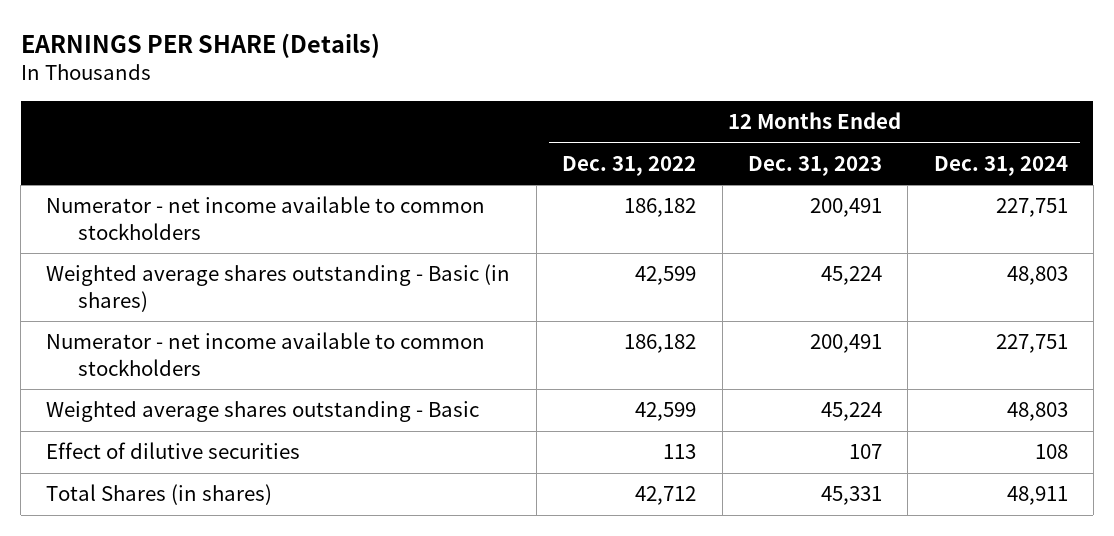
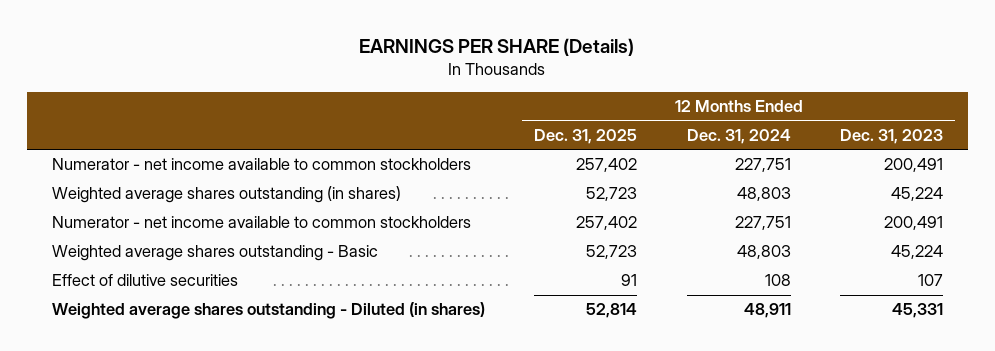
- | 12 Months Ended Dec. 31, 2022 | 12 Months Ended Dec. 31, 2023 | 12 Months Ended Dec. 31, 2024
+ | 12 Months Ended Dec. 31, 2025 | 12 Months Ended Dec. 31, 2024 | 12 Months Ended Dec. 31, 2023
- Weighted average shares outstanding - Basic (in shares) | 42,599 | 45,224 | 48,803
+ Weighted average shares outstanding (in shares) | 52,723 | 48,803 | 45,224
- Total Shares (in shares) | 42,712 | 45,331 | 48,911
+ Weighted average shares outstanding - Diluted (in shares) | 52,814 | 48,911 | 45,331

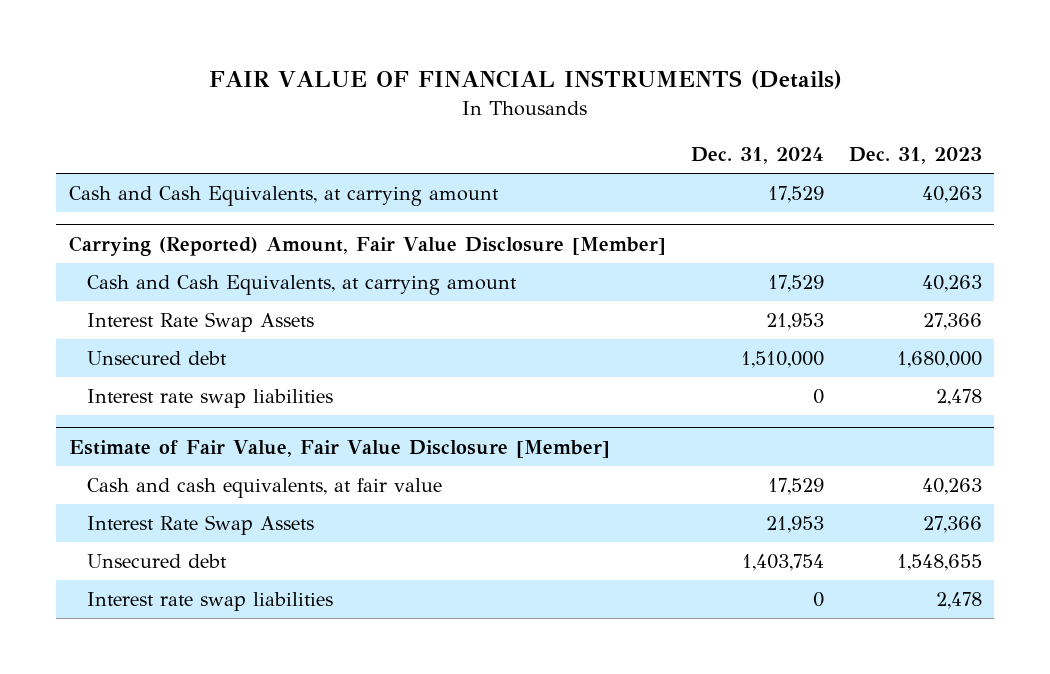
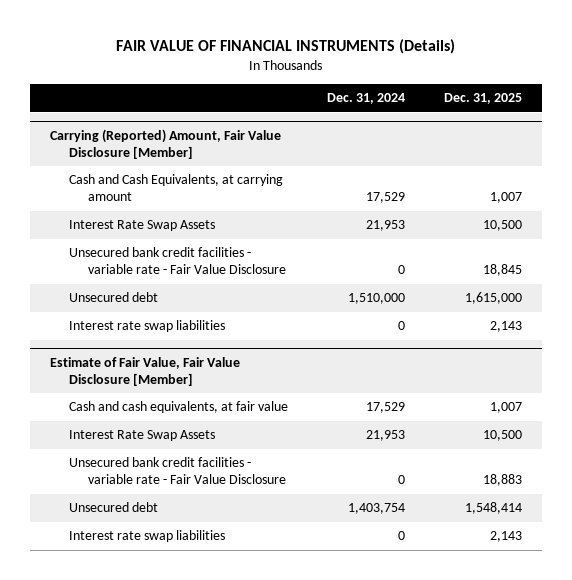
- | Dec. 31, 2024 | Dec. 31, 2023
+ | Dec. 31, 2024 | Dec. 31, 2025
- Cash and Cash Equivalents, at carrying amount | 17,529 | 40,263
@ Carrying (Reported) Amount, Fair Value Disclosure [Member]
+ Unsecured bank credit facilities - variable rate - Fair Value Disclosure | 0 | 18,845
@ Estimate of Fair Value, Fair Value Disclosure [Member]
+ Unsecured bank credit facilities - variable rate - Fair Value Disclosure | 0 | 18,883

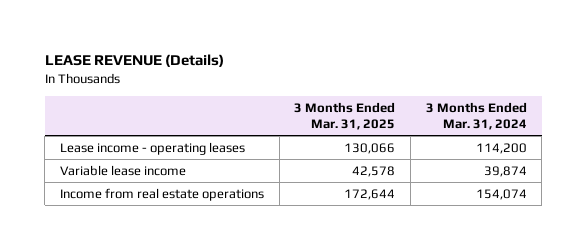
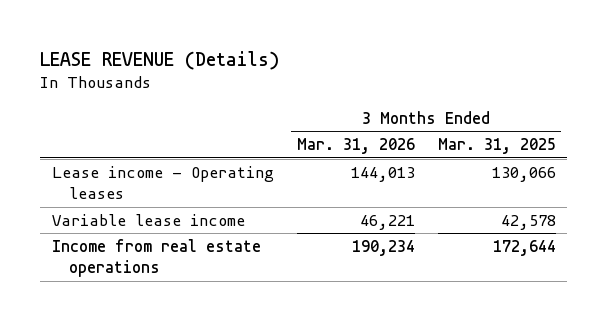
- | 3 Months Ended Mar. 31, 2025 | 3 Months Ended Mar. 31, 2024
+ | 3 Months Ended Mar. 31, 2026 | 3 Months Ended Mar. 31, 2025
- Lease income - operating leases | 130,066 | 114,200
+ Lease income - Operating leases | 144,013 | 130,066

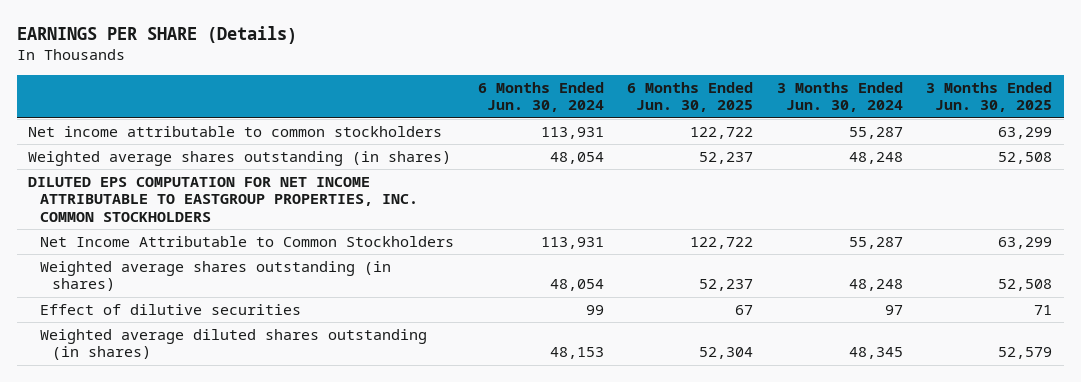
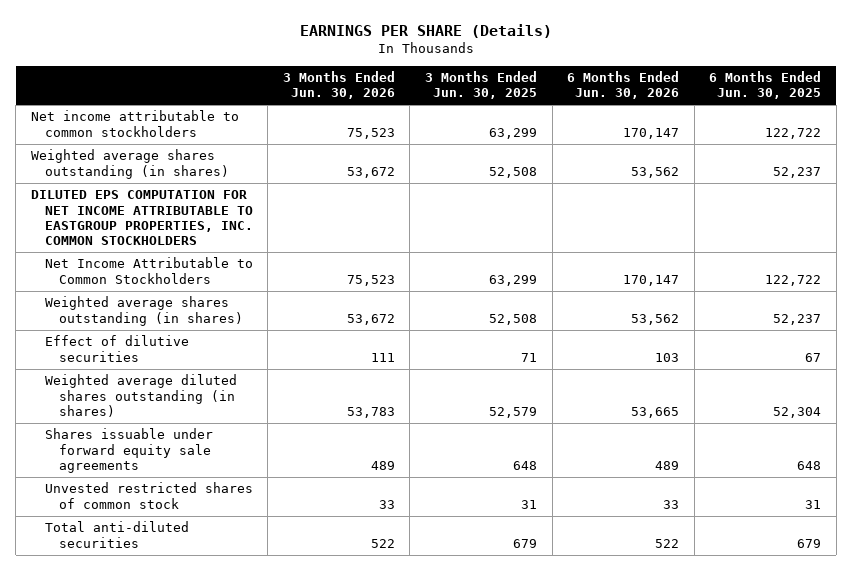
- | 6 Months Ended Jun. 30, 2024 | 6 Months Ended Jun. 30, 2025 | 3 Months Ended Jun. 30, 2024 | 3 Months Ended Jun. 30, 2025
+ | 3 Months Ended Jun. 30, 2026 | 3 Months Ended Jun. 30, 2025 | 6 Months Ended Jun. 30, 2026 | 6 Months Ended Jun. 30, 2025
+ Shares issuable under forward equity sale agreements | 489 | 648 | 489 | 648
+ Unvested restricted shares of common stock | 33 | 31 | 33 | 31
+ Total anti-diluted securities | 522 | 679 | 522 | 679

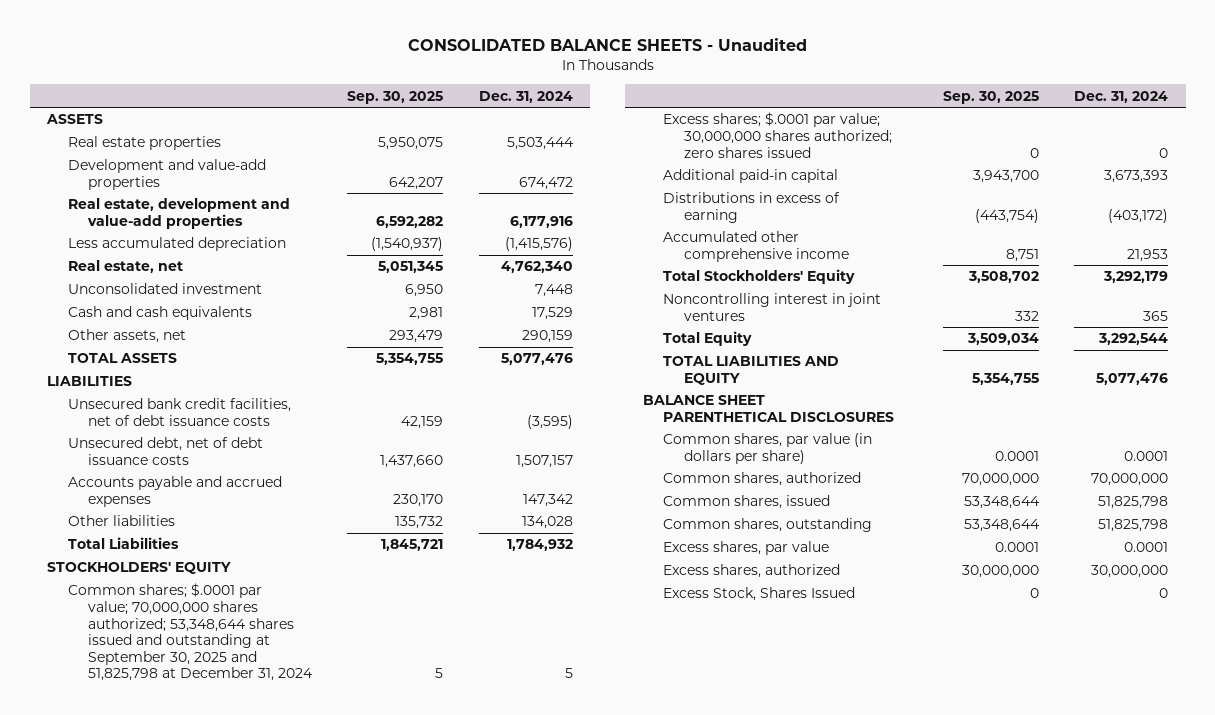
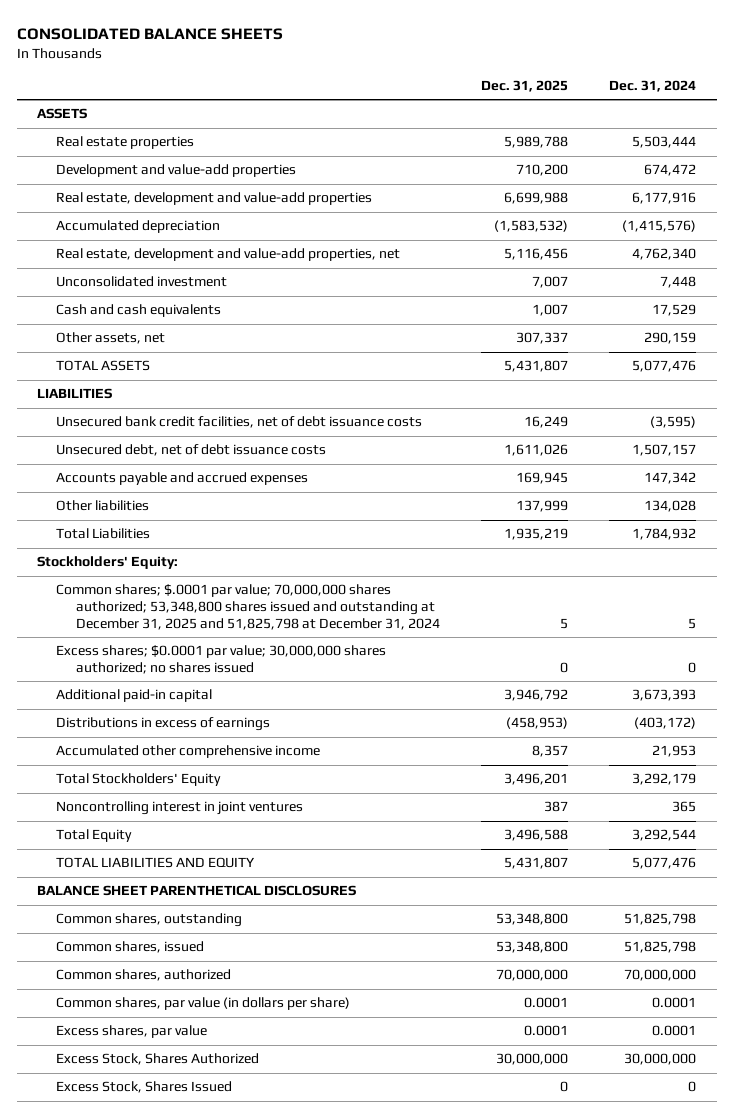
- CONSOLIDATED BALANCE SHEETS - Unaudited
+ CONSOLIDATED BALANCE SHEETS
- | Sep. 30, 2025 | Dec. 31, 2024
+ | Dec. 31, 2025 | Dec. 31, 2024
- Less accumulated depreciation | (1,540,937) | (1,415,576)
- Real estate, net | 5,051,345 | 4,762,340
+ Accumulated depreciation | (1,583,532) | (1,415,576)
+ Real estate, development and value-add properties, net | 5,116,456 | 4,762,340
- STOCKHOLDERS' EQUITY
- Common shares; $.0001 par value; 70,000,000 shares authorized; 53,348,644 shares issued and outstanding at September 30, 2025 and 51,825,798 at December 31, 2024 | 5 | 5
- Excess shares; $.0001 par value; 30,000,000 shares authorized; zero shares issued | 0 | 0
+ Stockholders' Equity:
+ Common shares; $.0001 par value; 70,000,000 shares authorized; 53,348,800 shares issued and outstanding at December 31, 2025 and 51,825,798 at December 31, 2024 | 5 | 5
+ Excess shares; $0.0001 par value; 30,000,000 shares authorized; no shares issued | 0 | 0
- Distributions in excess of earning | (443,754) | (403,172)
+ Distributions in excess of earnings | (458,953) | (403,172)
moved down: Common shares, issued | 53,348,800 | 51,825,798
moved down: Common shares, authorized | 70,000,000 | 70,000,000
moved down: Common shares, par value (in dollars per share) | 0.0001 | 0.0001
- Excess shares, authorized | 30,000,000 | 30,000,000
+ Excess Stock, Shares Authorized | 30,000,000 | 30,000,000

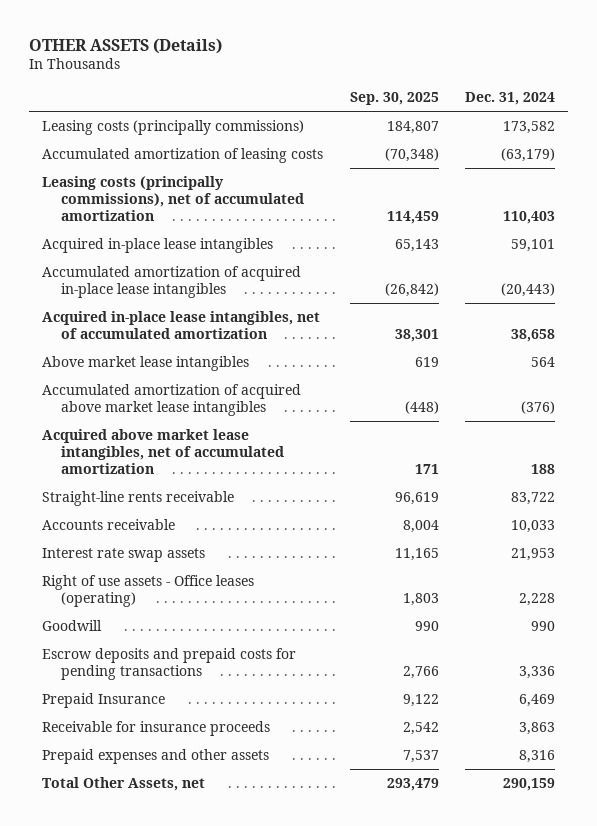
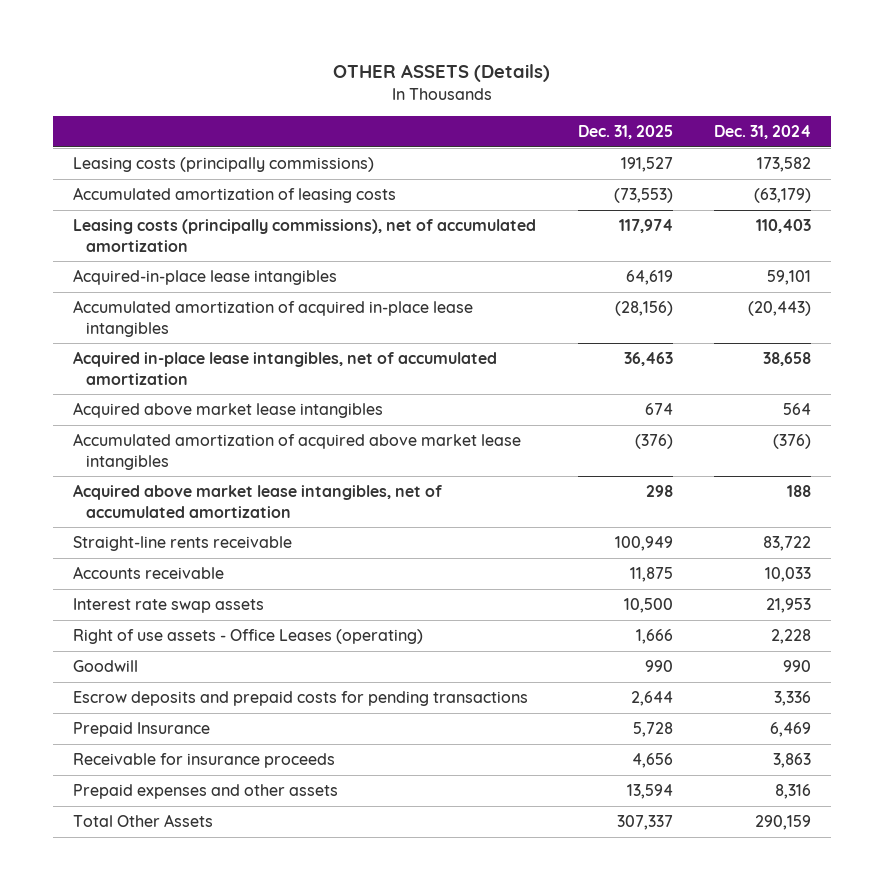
- | Sep. 30, 2025 | Dec. 31, 2024
+ | Dec. 31, 2025 | Dec. 31, 2024
- Acquired in-place lease intangibles | 65,143 | 59,101
+ Acquired-in-place lease intangibles | 64,619 | 59,101
- Above market lease intangibles | 619 | 564
+ Acquired above market lease intangibles | 674 | 564
- Right of use assets - Office leases (operating) | 1,803 | 2,228
+ Right of use assets - Office Leases (operating) | 1,666 | 2,228
- Total Other Assets, net | 293,479 | 290,159
+ Total Other Assets | 307,337 | 290,159

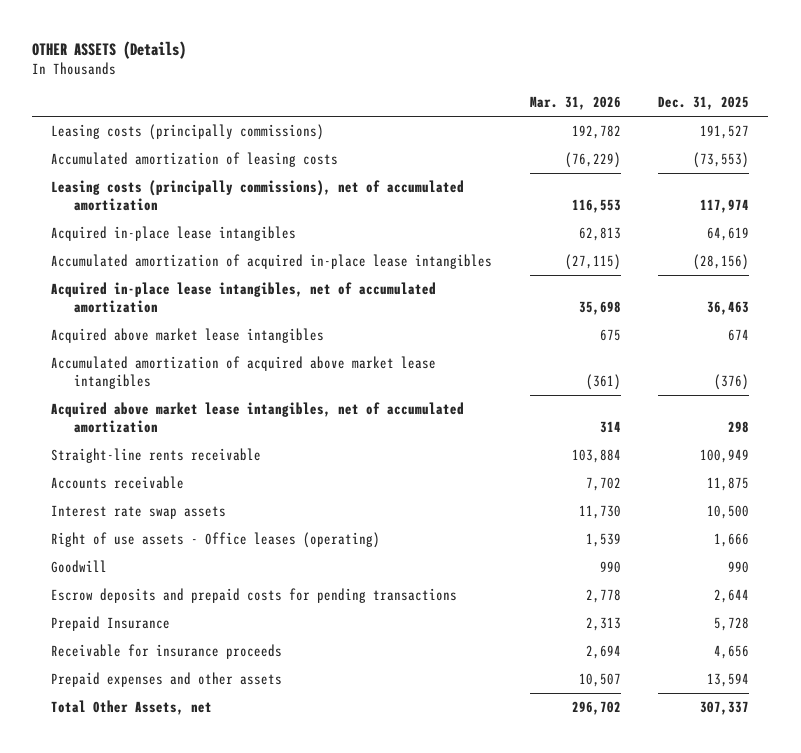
- | Dec. 31, 2025 | Dec. 31, 2024
+ | Mar. 31, 2026 | Dec. 31, 2025
- Acquired-in-place lease intangibles | 64,619 | 59,101
+ Acquired in-place lease intangibles | 62,813 | 64,619
- Right of use assets - Office Leases (operating) | 1,666 | 2,228
+ Right of use assets - Office leases (operating) | 1,539 | 1,666
- Total Other Assets | 307,337 | 290,159
+ Total Other Assets, net | 296,702 | 307,337

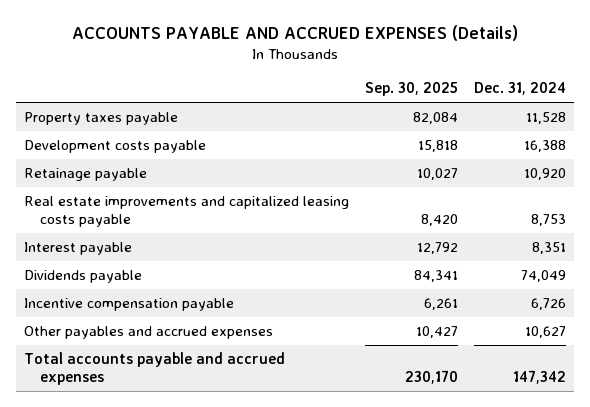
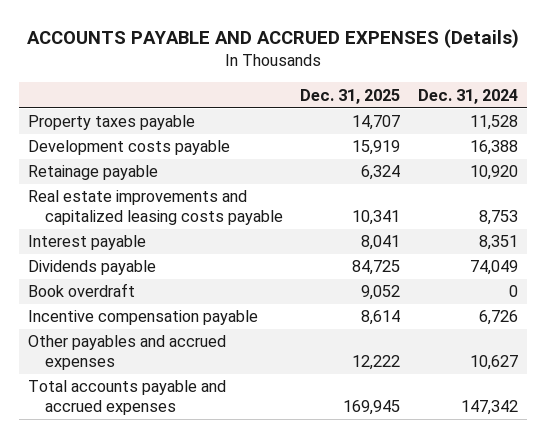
- | Sep. 30, 2025 | Dec. 31, 2024
+ | Dec. 31, 2025 | Dec. 31, 2024
+ Book overdraft | 9,052 | 0

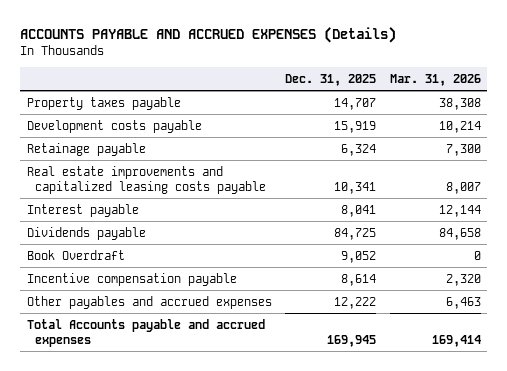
- | Dec. 31, 2025 | Dec. 31, 2024
+ | Dec. 31, 2025 | Mar. 31, 2026
- Book overdraft | 9,052 | 0
+ Book Overdraft | 9,052 | 0
- Total accounts payable and accrued expenses | 169,945 | 147,342
+ Total Accounts payable and accrued expenses | 169,945 | 169,414

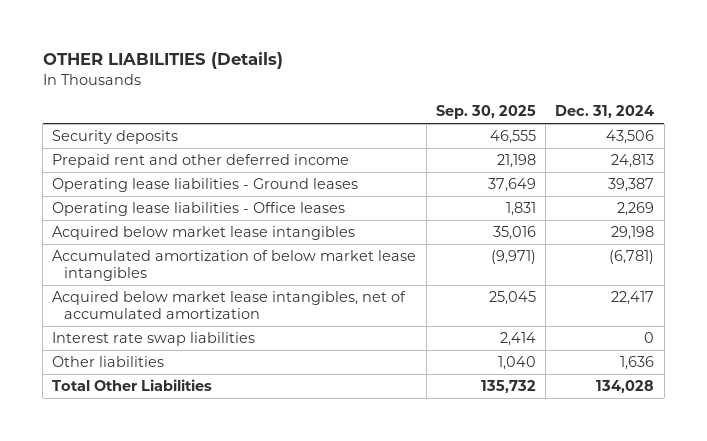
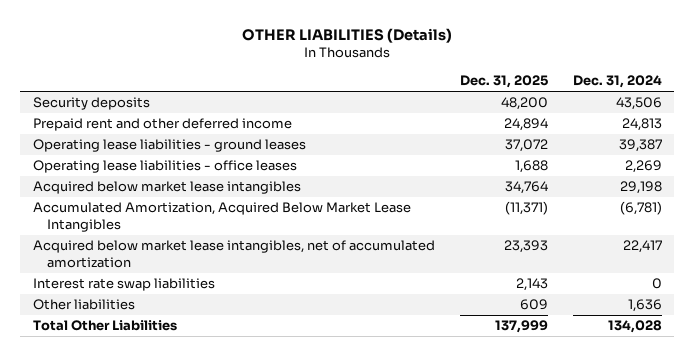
- | Sep. 30, 2025 | Dec. 31, 2024
+ | Dec. 31, 2025 | Dec. 31, 2024
- Operating lease liabilities - Ground leases | 37,649 | 39,387
- Operating lease liabilities - Office leases | 1,831 | 2,269
+ Operating lease liabilities - ground leases | 37,072 | 39,387
+ Operating lease liabilities - office leases | 1,688 | 2,269
- Accumulated amortization of below market lease intangibles | (9,971) | (6,781)
+ Accumulated Amortization, Acquired Below Market Lease Intangibles | (11,371) | (6,781)

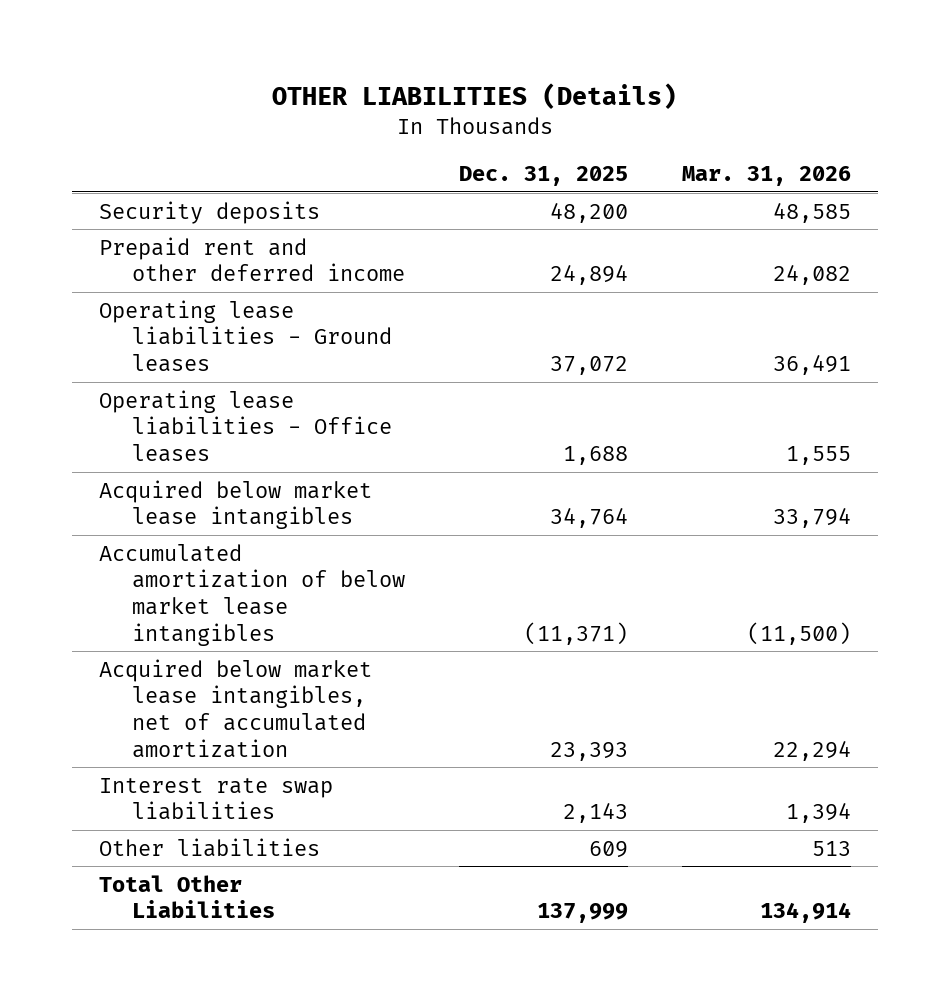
- | Dec. 31, 2025 | Dec. 31, 2024
+ | Dec. 31, 2025 | Mar. 31, 2026
- Operating lease liabilities - ground leases | 37,072 | 39,387
- Operating lease liabilities - office leases | 1,688 | 2,269
+ Operating lease liabilities - Ground leases | 37,072 | 36,491
+ Operating lease liabilities - Office leases | 1,688 | 1,555
- Accumulated Amortization, Acquired Below Market Lease Intangibles | (11,371) | (6,781)
+ Accumulated amortization of below market lease intangibles | (11,371) | (11,500)

